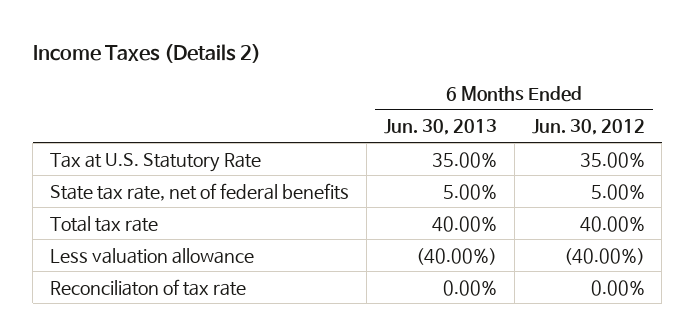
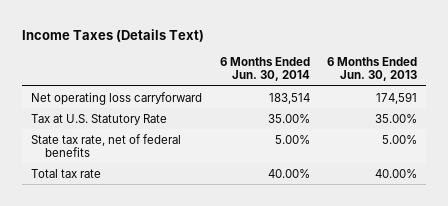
- Income Taxes (Details 2)
+ Income Taxes (Details Text)
- | 6 Months Ended Jun. 30, 2013 | 6 Months Ended Jun. 30, 2012
+ | 6 Months Ended Jun. 30, 2014 | 6 Months Ended Jun. 30, 2013
+ Net operating loss carryforward | 183,514 | 174,591
- Less valuation allowance | (40.00%) | (40.00%)
- Reconciliaton of tax rate | 0.00% | 0.00%

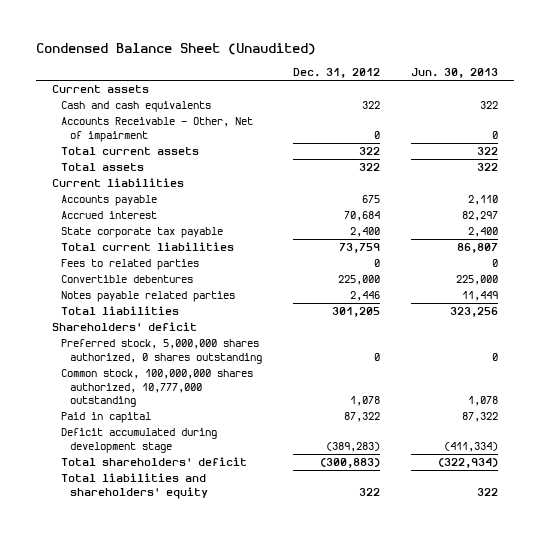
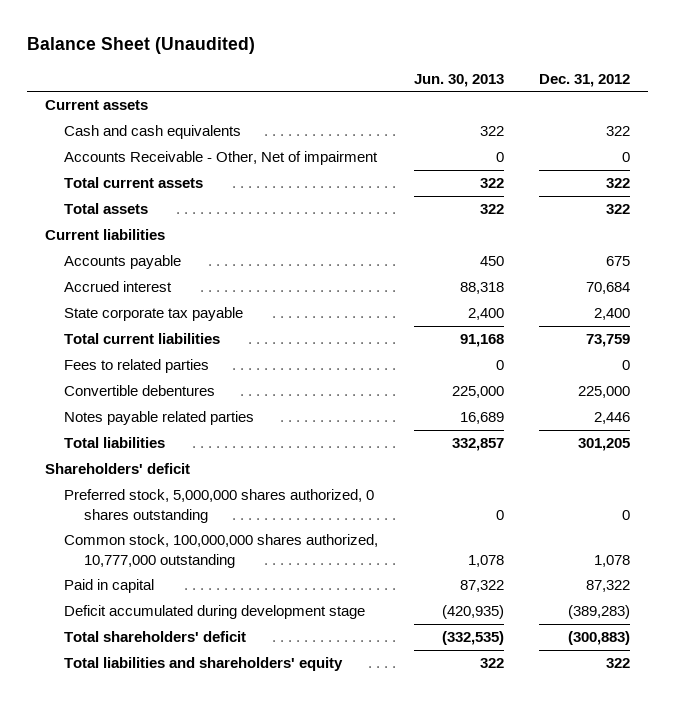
- Condensed Balance Sheet (Unaudited)
+ Balance Sheet (Unaudited)
- | Dec. 31, 2012 | Jun. 30, 2013
+ | Jun. 30, 2013 | Dec. 31, 2012
- Accounts payable | 675 | 2,110
- Accrued interest | 70,684 | 82,297
+ Accounts payable | 450 | 675
+ Accrued interest | 88,318 | 70,684
- Total current liabilities | 73,759 | 86,807
+ Total current liabilities | 91,168 | 73,759
- Notes payable related parties | 2,446 | 11,449
- Total liabilities | 301,205 | 323,256
+ Notes payable related parties | 16,689 | 2,446
+ Total liabilities | 332,857 | 301,205
- Deficit accumulated during development stage | (389,283) | (411,334)
- Total shareholders' deficit | (300,883) | (322,934)
+ Deficit accumulated during development stage | (420,935) | (389,283)
+ Total shareholders' deficit | (332,535) | (300,883)

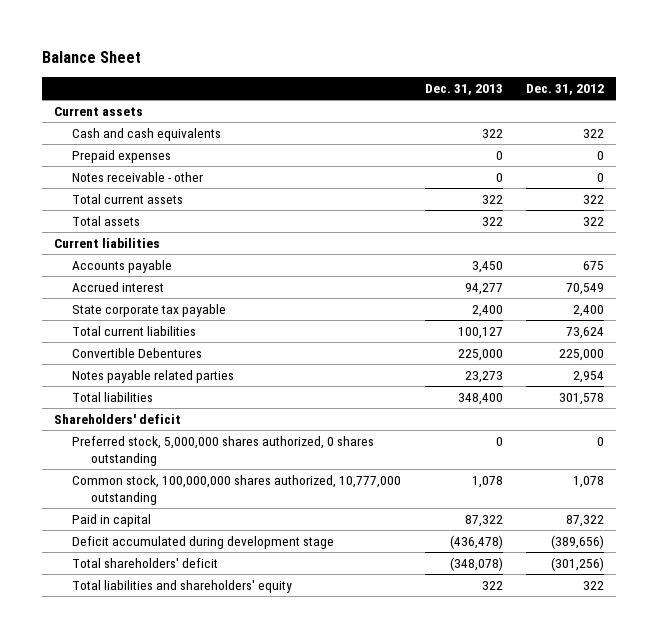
- Balance Sheet (Unaudited)
+ Balance Sheet
- | Jun. 30, 2013 | Dec. 31, 2012
+ | Dec. 31, 2013 | Dec. 31, 2012
- Accounts Receivable - Other, Net of impairment | 0 | 0
+ Prepaid expenses | 0 | 0
+ Notes receivable - other | 0 | 0
- Accrued interest | 88,318 | 70,684
+ Accrued interest | 94,277 | 70,549
- Total current liabilities | 91,168 | 73,759
- Fees to related parties | 0 | 0
- Convertible debentures | 225,000 | 225,000
- Notes payable related parties | 16,689 | 2,446
- Total liabilities | 332,857 | 301,205
+ Total current liabilities | 100,127 | 73,624
+ Convertible Debentures | 225,000 | 225,000
+ Notes payable related parties | 23,273 | 2,954
+ Total liabilities | 348,400 | 301,578
- Deficit accumulated during development stage | (420,935) | (389,283)
- Total shareholders' deficit | (332,535) | (300,883)
+ Deficit accumulated during development stage | (436,478) | (389,656)
+ Total shareholders' deficit | (348,078) | (301,256)

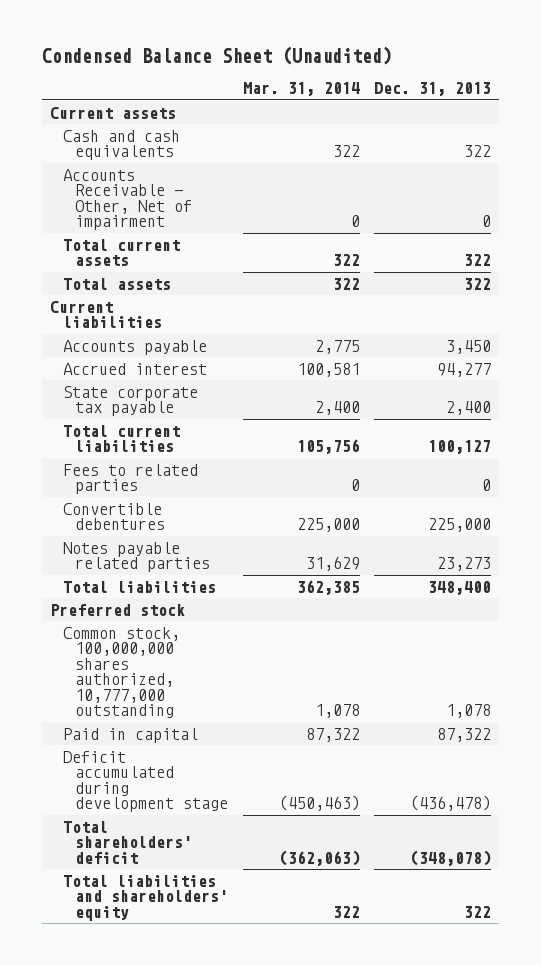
- Balance Sheet
+ Condensed Balance Sheet (Unaudited)
- | Dec. 31, 2013 | Dec. 31, 2012
+ | Mar. 31, 2014 | Dec. 31, 2013
- Prepaid expenses | 0 | 0
- Notes receivable - other | 0 | 0
+ Accounts Receivable - Other, Net of impairment | 0 | 0
- Convertible Debentures | 225,000 | 225,000
+ Fees to related parties | 0 | 0
+ Convertible debentures | 225,000 | 225,000
- Shareholders' deficit
- Preferred stock, 5,000,000 shares authorized, 0 shares outstanding | 0 | 0
+ Preferred stock

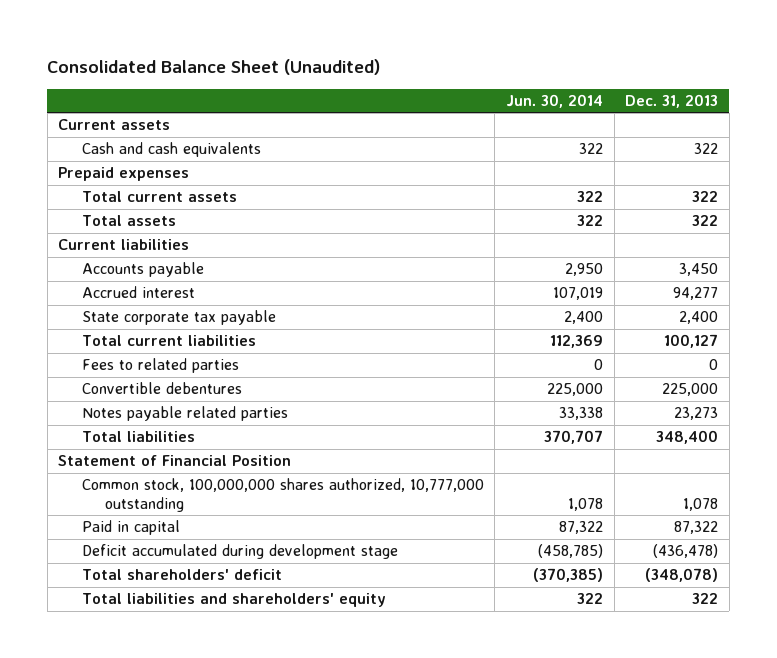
- Condensed Balance Sheet (Unaudited)
+ Consolidated Balance Sheet (Unaudited)
- | Mar. 31, 2014 | Dec. 31, 2013
+ | Jun. 30, 2014 | Dec. 31, 2013
- Accounts Receivable - Other, Net of impairment | 0 | 0
+ Prepaid expenses
- Preferred stock
+ Statement of Financial Position

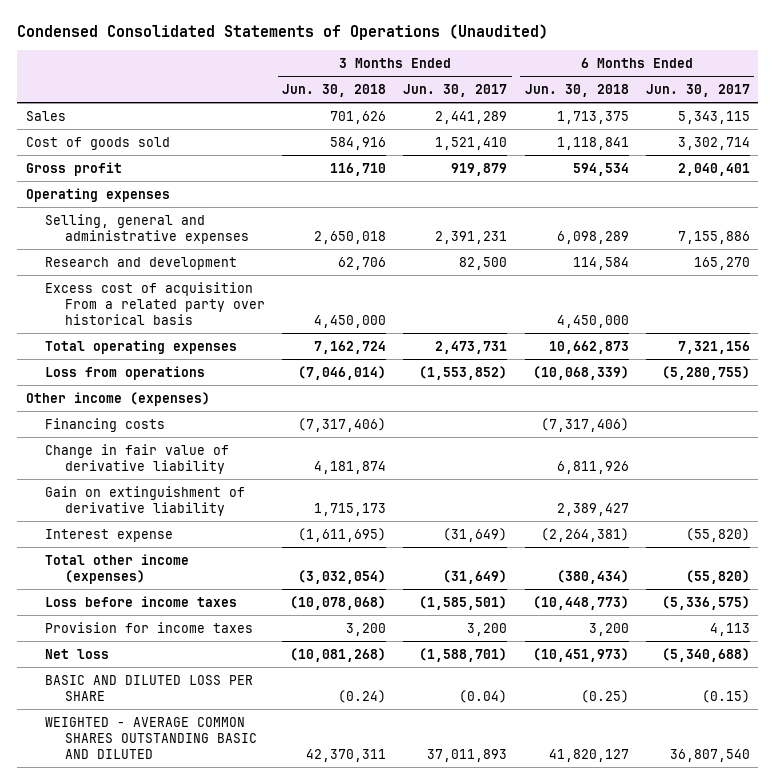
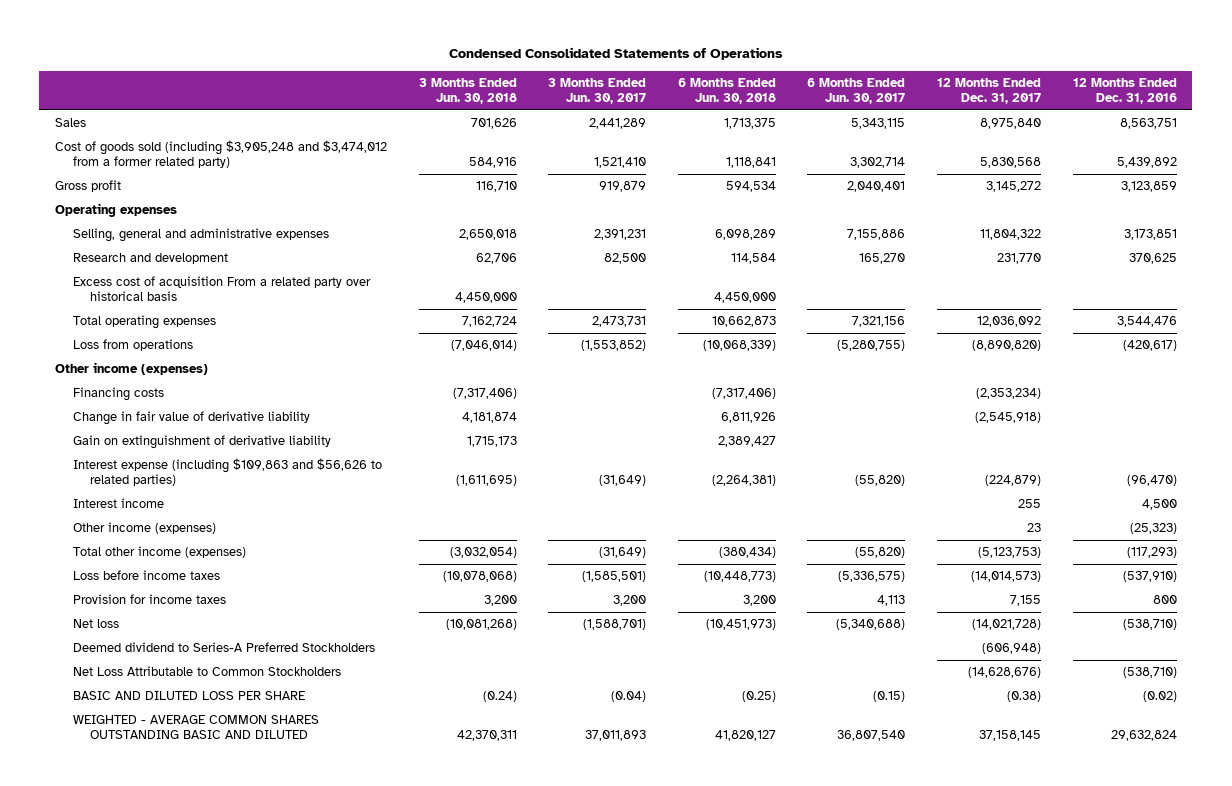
- Condensed Consolidated Statements of Operations (Unaudited)
+ Condensed Consolidated Statements of Operations
- | 3 Months Ended Jun. 30, 2018 | 3 Months Ended Jun. 30, 2017 | 6 Months Ended Jun. 30, 2018 | 6 Months Ended Jun. 30, 2017
+ | 3 Months Ended Jun. 30, 2018 | 3 Months Ended Jun. 30, 2017 | 6 Months Ended Jun. 30, 2018 | 6 Months Ended Jun. 30, 2017 | 12 Months Ended Dec. 31, 2017 | 12 Months Ended Dec. 31, 2016
- Cost of goods sold | 584,916 | 1,521,410 | 1,118,841 | 3,302,714
+ Cost of goods sold (including $3,905,248 and $3,474,012 from a former related party) | 584,916 | 1,521,410 | 1,118,841 | 3,302,714 | 5,830,568 | 5,439,892
- Interest expense | (1,611,695) | (31,649) | (2,264,381) | (55,820)
+ Interest expense (including $109,863 and $56,626 to related parties) | (1,611,695) | (31,649) | (2,264,381) | (55,820) | (224,879) | (96,470)
+ Interest income | | | | | 255 | 4,500
+ Other income (expenses) | | | | | 23 | (25,323)
+ Deemed dividend to Series-A Preferred Stockholders | | | | | (606,948) |
+ Net Loss Attributable to Common Stockholders | | | | | (14,628,676) | (538,710)

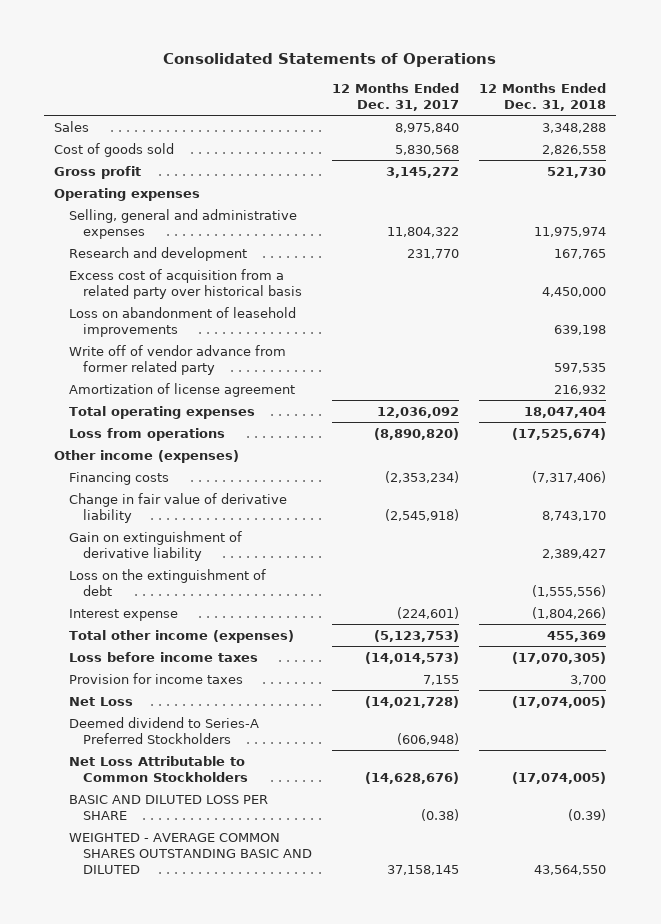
- Condensed Consolidated Statements of Operations
+ Consolidated Statements of Operations
- | 3 Months Ended Jun. 30, 2018 | 3 Months Ended Jun. 30, 2017 | 6 Months Ended Jun. 30, 2018 | 6 Months Ended Jun. 30, 2017 | 12 Months Ended Dec. 31, 2017 | 12 Months Ended Dec. 31, 2016
+ | 12 Months Ended Dec. 31, 2017 | 12 Months Ended Dec. 31, 2018
- Cost of goods sold (including $3,905,248 and $3,474,012 from a former related party) | 584,916 | 1,521,410 | 1,118,841 | 3,302,714 | 5,830,568 | 5,439,892
+ Cost of goods sold | 5,830,568 | 2,826,558
- Excess cost of acquisition From a related party over historical basis | 4,450,000 | | 4,450,000 | | |
+ Excess cost of acquisition from a related party over historical basis | | 4,450,000
+ Loss on abandonment of leasehold improvements | | 639,198
+ Write off of vendor advance from former related party | | 597,535
+ Amortization of license agreement | | 216,932
- Interest expense (including $109,863 and $56,626 to related parties) | (1,611,695) | (31,649) | (2,264,381) | (55,820) | (224,879) | (96,470)
- Interest income | | | | | 255 | 4,500
- Other income (expenses) | | | | | 23 | (25,323)
+ Loss on the extinguishment of debt | | (1,555,556)
+ Interest expense | (224,601) | (1,804,266)
- Net loss | (10,081,268) | (1,588,701) | (10,451,973) | (5,340,688) | (14,021,728) | (538,710)
+ Net Loss | (14,021,728) | (17,074,005)

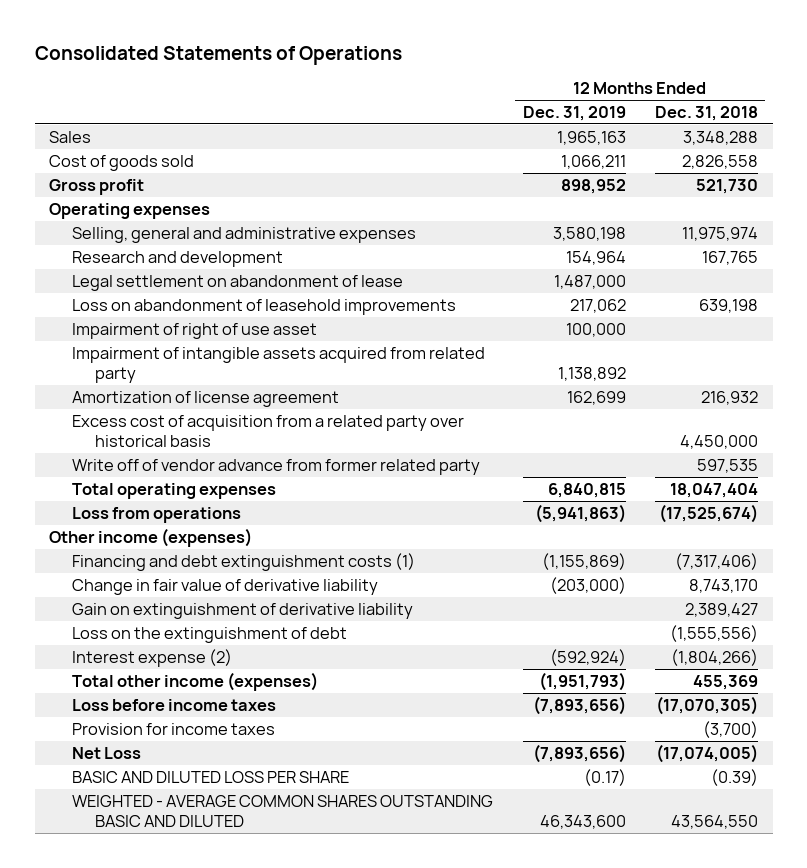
- | 12 Months Ended Dec. 31, 2017 | 12 Months Ended Dec. 31, 2018
+ | 12 Months Ended Dec. 31, 2019 | 12 Months Ended Dec. 31, 2018
+ Legal settlement on abandonment of lease | 1,487,000 |
+ Impairment of right of use asset | 100,000 |
+ Impairment of intangible assets acquired from related party | 1,138,892 |
moved down: Excess cost of acquisition from a related party over historical basis | | 4,450,000
moved down: Write off of vendor advance from former related party | | 597,535
- Financing costs | (2,353,234) | (7,317,406)
+ Financing and debt extinguishment costs (1) | (1,155,869) | (7,317,406)
- Interest expense | (224,601) | (1,804,266)
+ Interest expense (2) | (592,924) | (1,804,266)
- Provision for income taxes | 7,155 | 3,700
+ Provision for income taxes | | (3,700)
- Deemed dividend to Series-A Preferred Stockholders | (606,948) |
- Net Loss Attributable to Common Stockholders | (14,628,676) | (17,074,005)

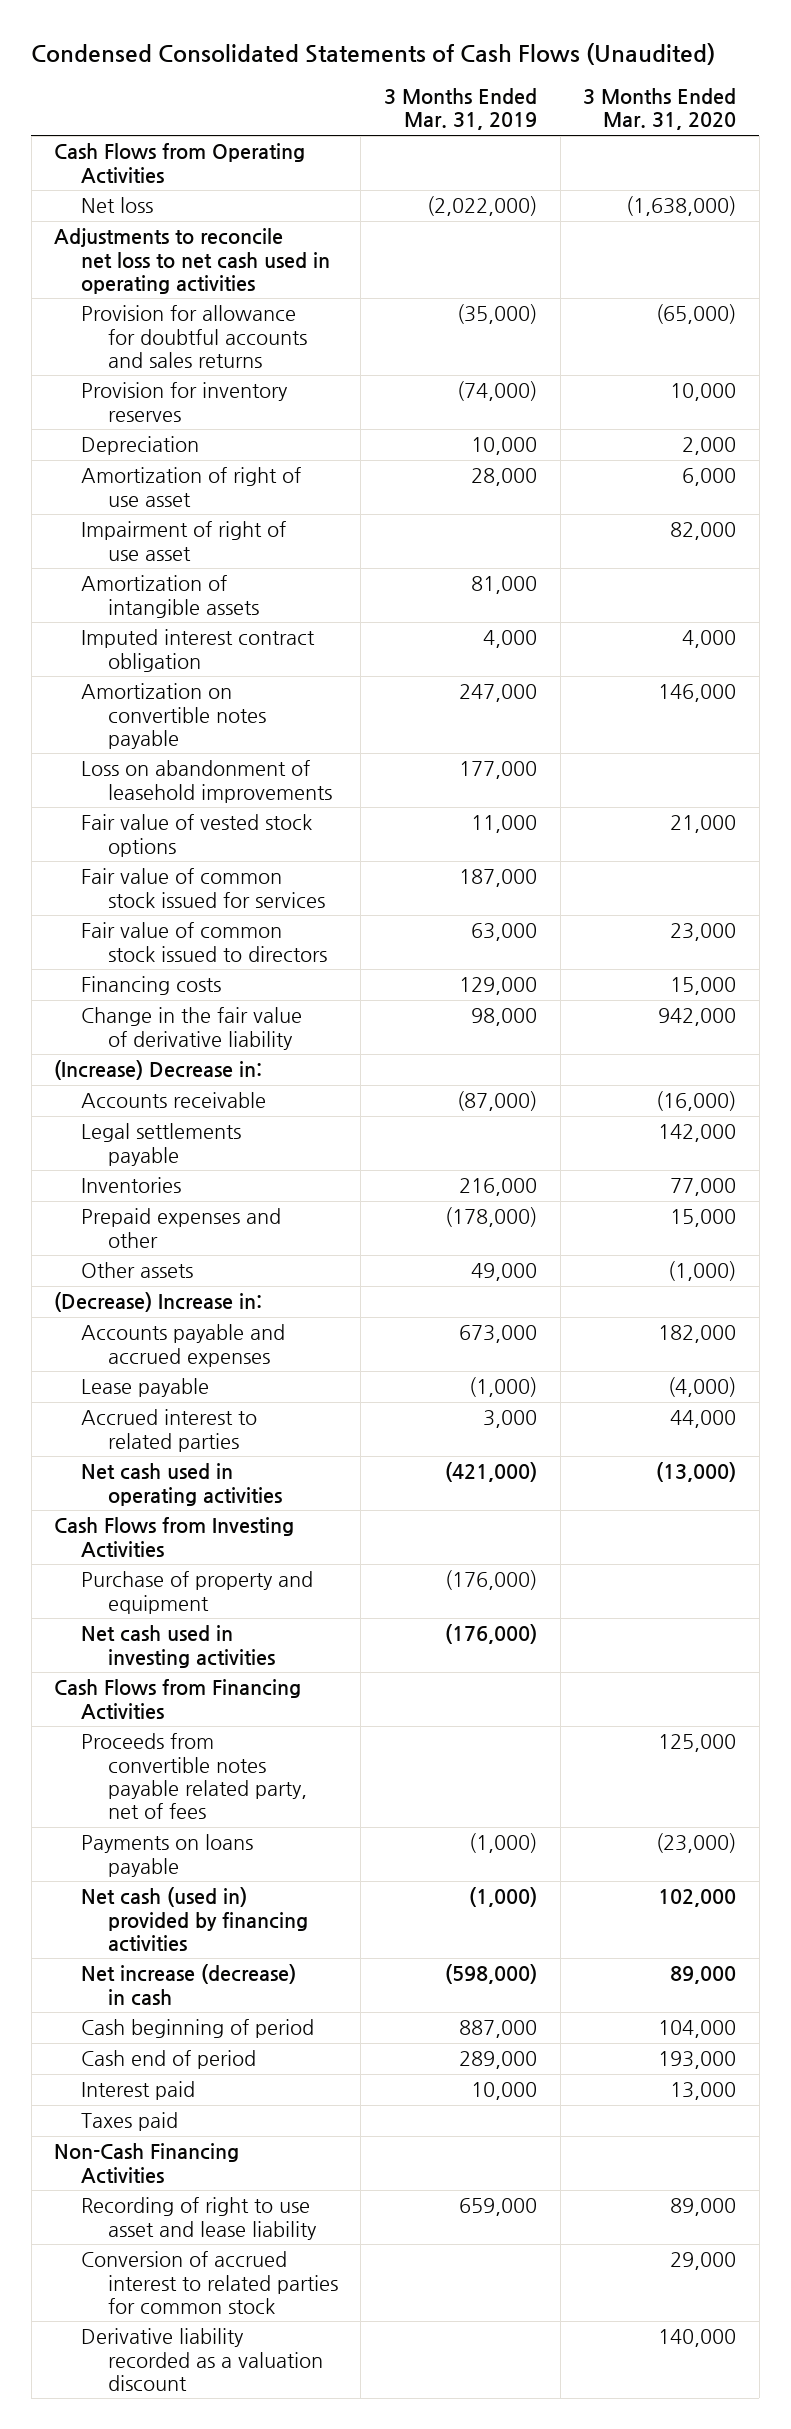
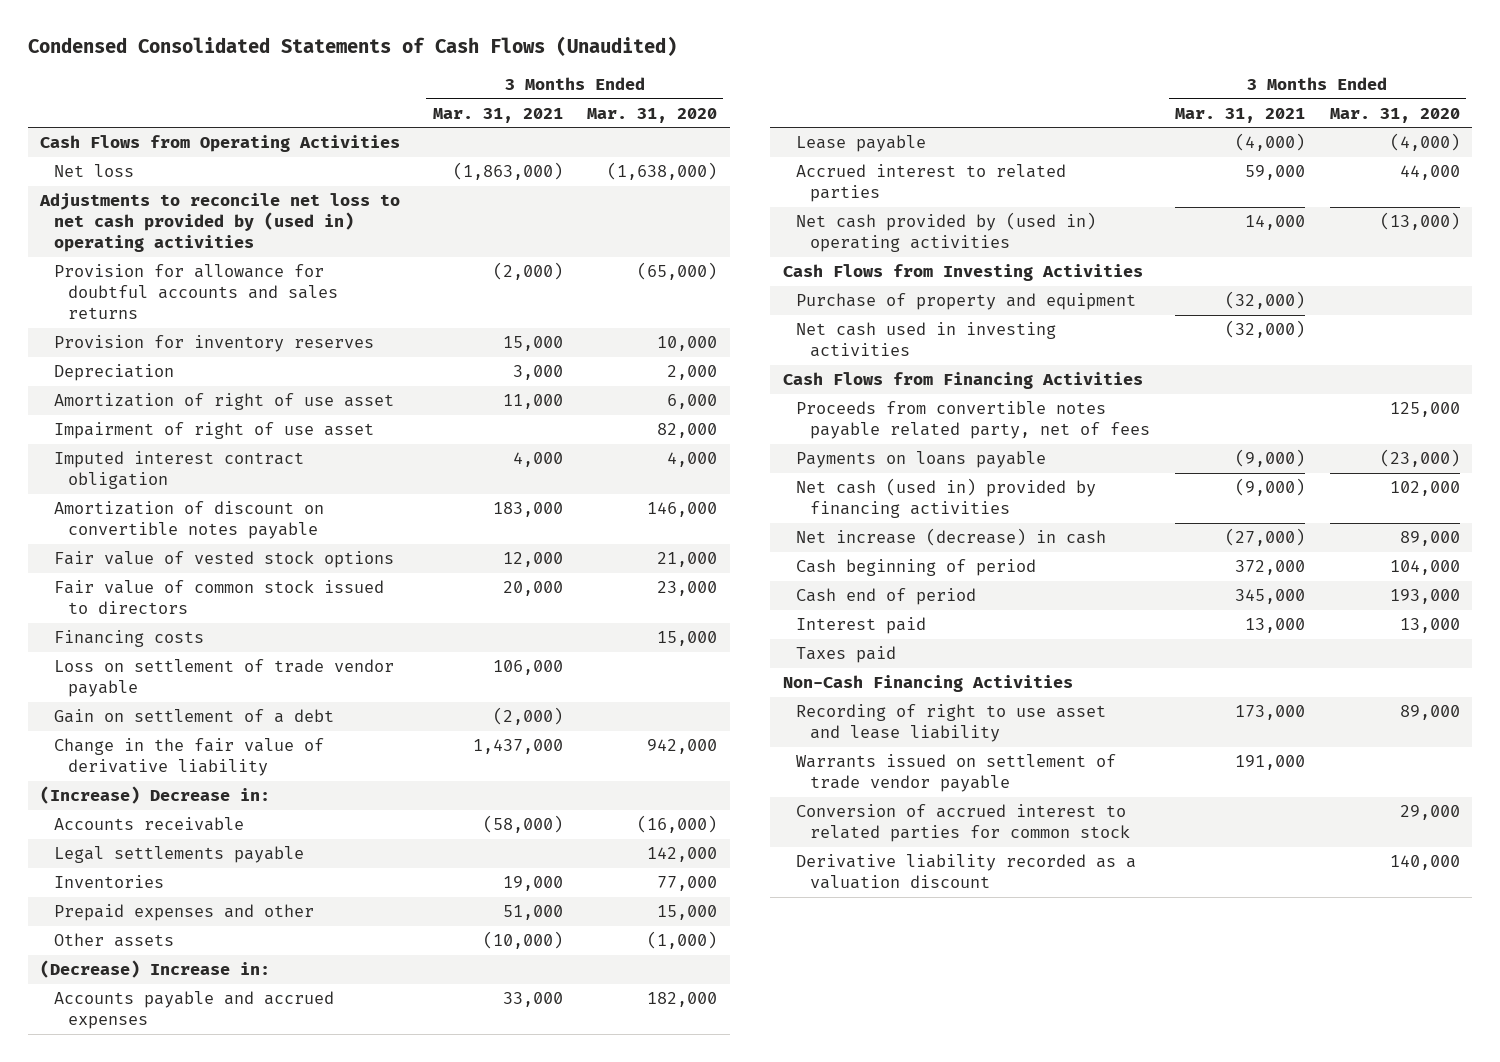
- | 3 Months Ended Mar. 31, 2019 | 3 Months Ended Mar. 31, 2020
+ | 3 Months Ended Mar. 31, 2021 | 3 Months Ended Mar. 31, 2020
- Adjustments to reconcile net loss to net cash used in operating activities
+ Adjustments to reconcile net loss to net cash provided by (used in) operating activities
- Amortization of intangible assets | 81,000 |
- Amortization on convertible notes payable | 247,000 | 146,000
- Loss on abandonment of leasehold improvements | 177,000 |
+ Amortization of discount on convertible notes payable | 183,000 | 146,000
- Fair value of common stock issued for services | 187,000 |
+ Loss on settlement of trade vendor payable | 106,000 |
+ Gain on settlement of a debt | (2,000) |
- Net cash used in operating activities | (421,000) | (13,000)
+ Net cash provided by (used in) operating activities | 14,000 | (13,000)
+ Warrants issued on settlement of trade vendor payable | 191,000 |

